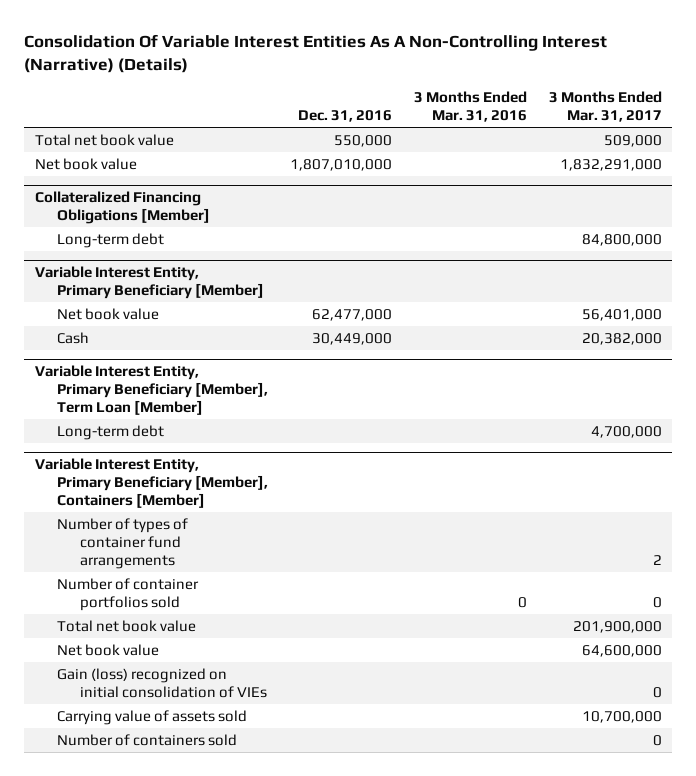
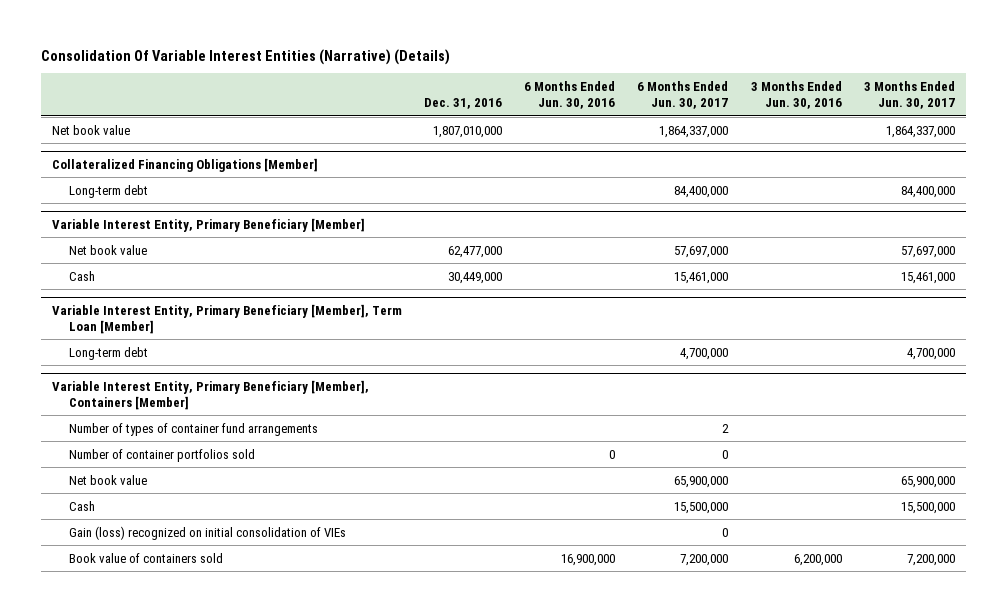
- Consolidation Of Variable Interest Entities As A Non-Controlling Interest (Narrative) (Details)
+ Consolidation Of Variable Interest Entities (Narrative) (Details)
- | Dec. 31, 2016 | 3 Months Ended Mar. 31, 2016 | 3 Months Ended Mar. 31, 2017
+ | Dec. 31, 2016 | 6 Months Ended Jun. 30, 2016 | 6 Months Ended Jun. 30, 2017 | 3 Months Ended Jun. 30, 2016 | 3 Months Ended Jun. 30, 2017
- Total net book value | 550,000 | | 509,000
@ Variable Interest Entity, Primary Beneficiary [Member], Containers [Member]
- Total net book value | | | 201,900,000
+ Cash | | | 15,500,000 | | 15,500,000
- Carrying value of assets sold | | | 10,700,000
- Number of containers sold | | | 0
+ Book value of containers sold | | 16,900,000 | 7,200,000 | 6,200,000 | 7,200,000

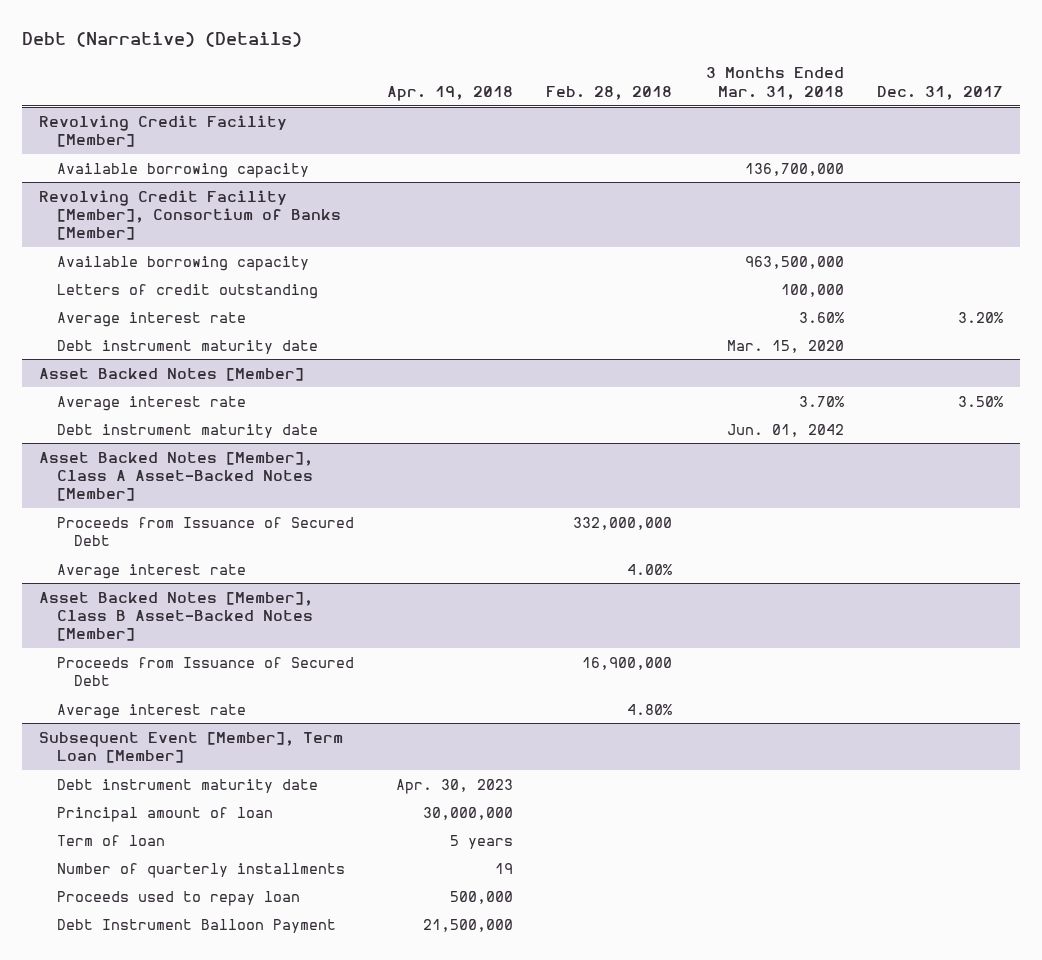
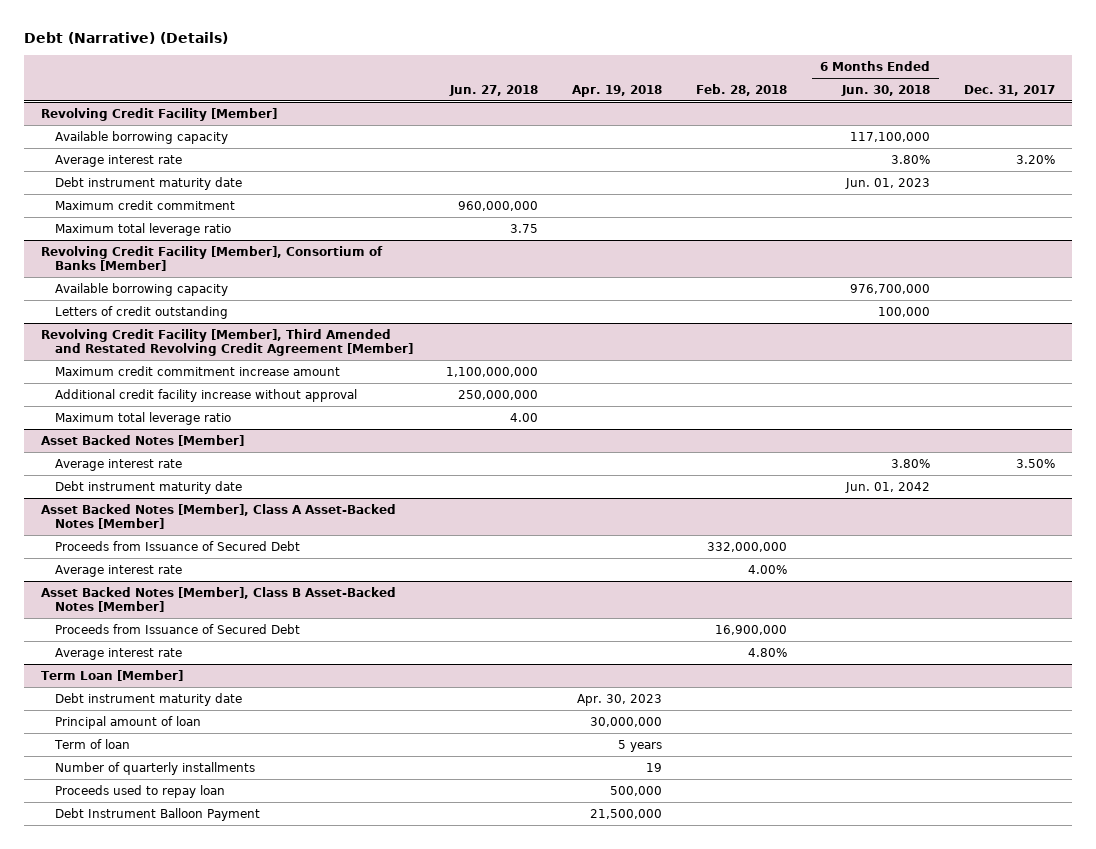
- | Apr. 19, 2018 | Feb. 28, 2018 | 3 Months Ended Mar. 31, 2018 | Dec. 31, 2017
+ | Jun. 27, 2018 | Apr. 19, 2018 | Feb. 28, 2018 | 6 Months Ended Jun. 30, 2018 | Dec. 31, 2017
@ Revolving Credit Facility [Member]
+ Average interest rate | | | | 3.80% | 3.20%
+ Debt instrument maturity date | | | | Jun. 01, 2023 |
+ Maximum credit commitment | 960,000,000 | | | |
+ Maximum total leverage ratio | 3.75 | | | |
@ Revolving Credit Facility [Member], Consortium of Banks [Member]
- Average interest rate | | | 3.60% | 3.20%
- Debt instrument maturity date | | | Mar. 15, 2020 |
+ Revolving Credit Facility [Member], Third Amended and Restated Revolving Credit Agreement [Member]
+ Maximum credit commitment increase amount | 1,100,000,000 | | | |
+ Additional credit facility increase without approval | 250,000,000 | | | |
+ Maximum total leverage ratio | 4.00 | | | |
- Subsequent Event [Member], Term Loan [Member]
+ Term Loan [Member]

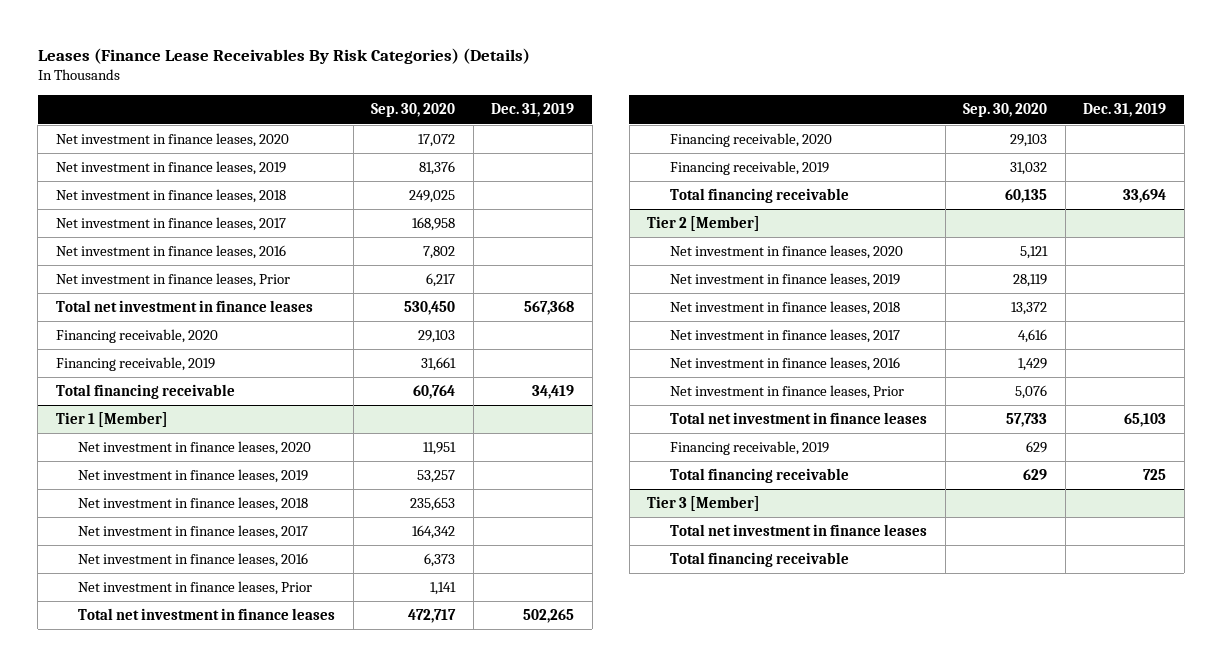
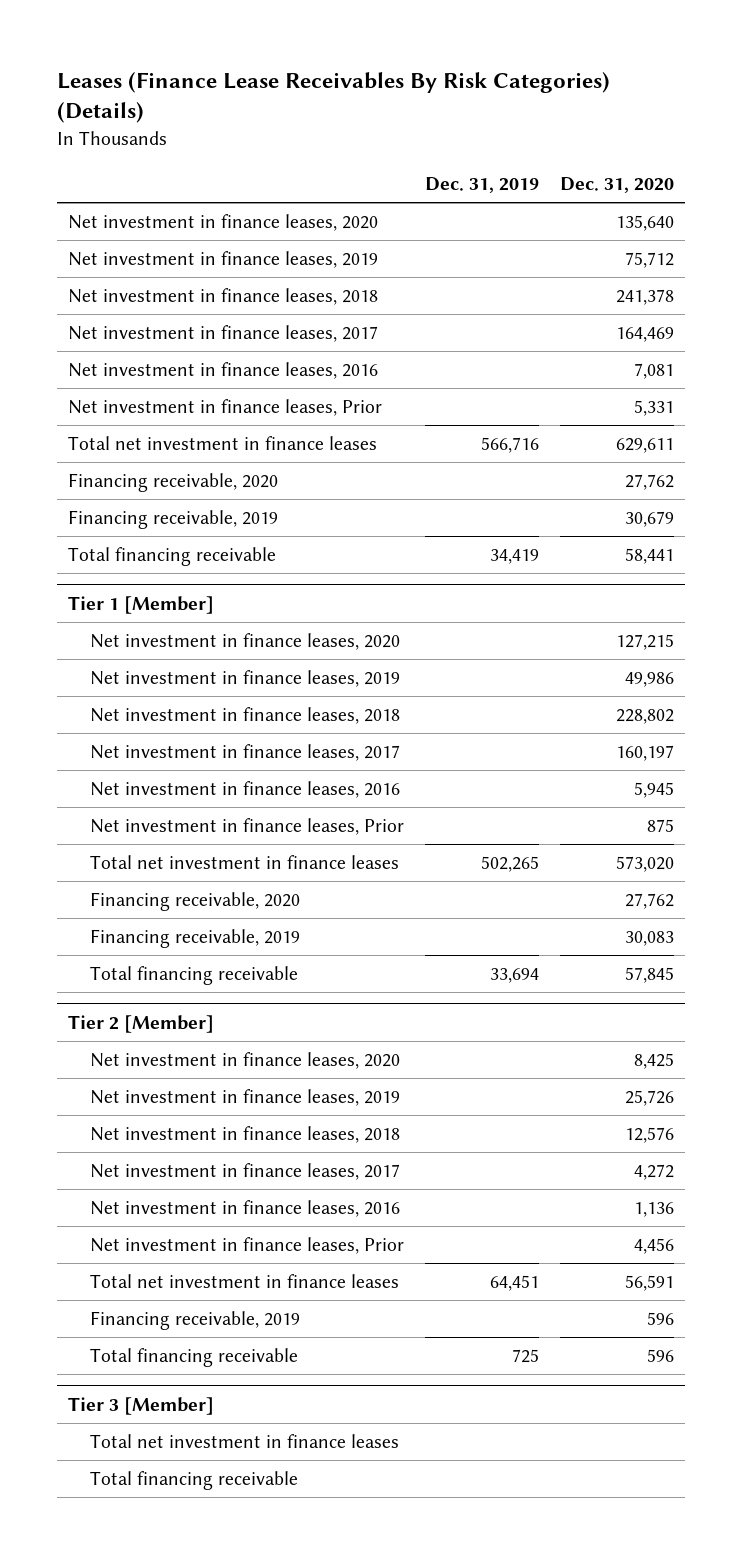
- | Sep. 30, 2020 | Dec. 31, 2019
+ | Dec. 31, 2019 | Dec. 31, 2020
- Total net investment in finance leases | 530,450 | 567,368
+ Total net investment in finance leases | 566,716 | 629,611
@ Tier 2 [Member]
- Total net investment in finance leases | 57,733 | 65,103
+ Total net investment in finance leases | 64,451 | 56,591

